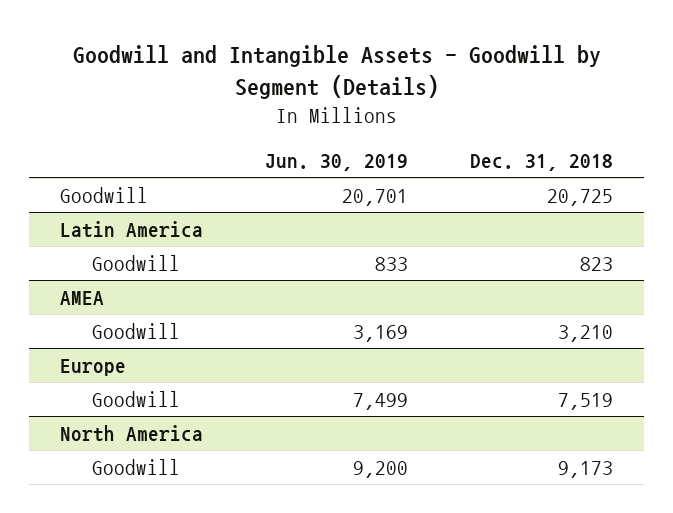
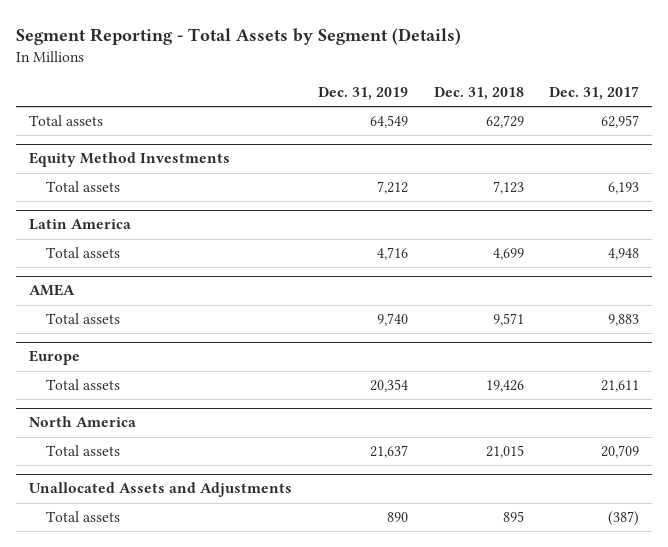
- Goodwill and Intangible Assets - Goodwill by Segment (Details)
+ Segment Reporting - Total Assets by Segment (Details)
- | Jun. 30, 2019 | Dec. 31, 2018
+ | Dec. 31, 2019 | Dec. 31, 2018 | Dec. 31, 2017
- Goodwill | 20,701 | 20,725
+ Total assets | 64,549 | 62,729 | 62,957
+ Equity Method Investments
+ Total assets | 7,212 | 7,123 | 6,193
@ Latin America
- Goodwill | 833 | 823
+ Total assets | 4,716 | 4,699 | 4,948
@ AMEA
- Goodwill | 3,169 | 3,210
+ Total assets | 9,740 | 9,571 | 9,883
@ Europe
- Goodwill | 7,499 | 7,519
+ Total assets | 20,354 | 19,426 | 21,611
@ North America
- Goodwill | 9,200 | 9,173
+ Total assets | 21,637 | 21,015 | 20,709
+ Unallocated Assets and Adjustments
+ Total assets | 890 | 895 | (387)

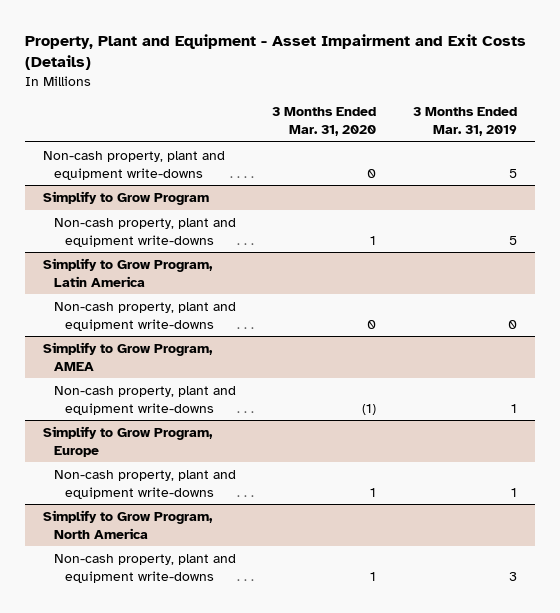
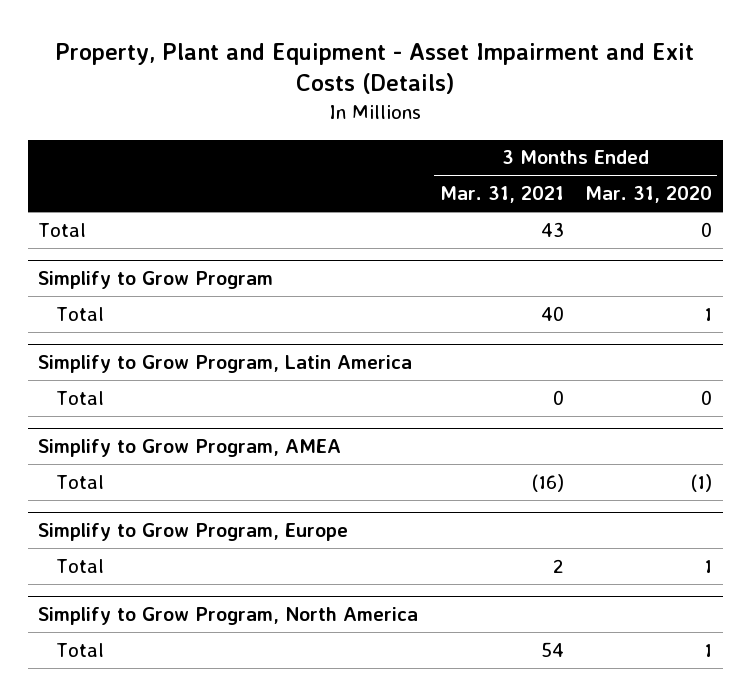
- | 3 Months Ended Mar. 31, 2020 | 3 Months Ended Mar. 31, 2019
+ | 3 Months Ended Mar. 31, 2021 | 3 Months Ended Mar. 31, 2020
- Non-cash property, plant and equipment write-downs | 0 | 5
+ Total | 43 | 0
@ Simplify to Grow Program
- Non-cash property, plant and equipment write-downs | 1 | 5
+ Total | 40 | 1
@ Simplify to Grow Program, Latin America
- Non-cash property, plant and equipment write-downs | 0 | 0
+ Total | 0 | 0
@ Simplify to Grow Program, AMEA
- Non-cash property, plant and equipment write-downs | (1) | 1
+ Total | (16) | (1)
@ Simplify to Grow Program, Europe
- Non-cash property, plant and equipment write-downs | 1 | 1
+ Total | 2 | 1
@ Simplify to Grow Program, North America
- Non-cash property, plant and equipment write-downs | 1 | 3
+ Total | 54 | 1

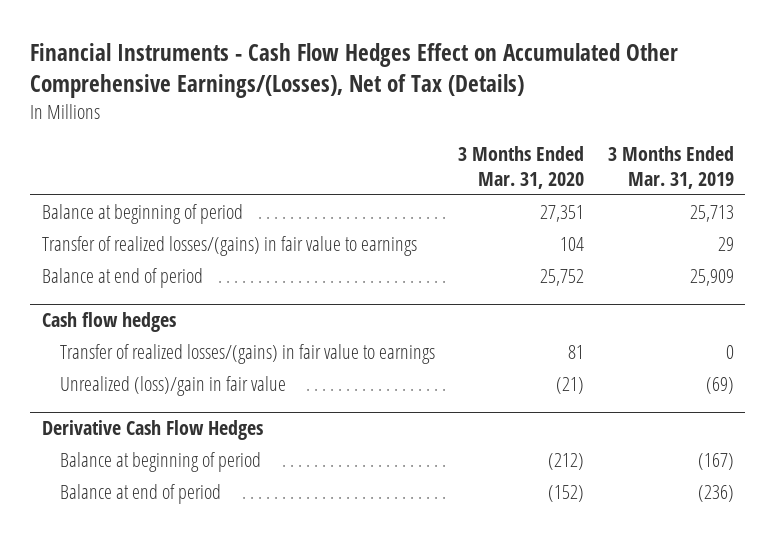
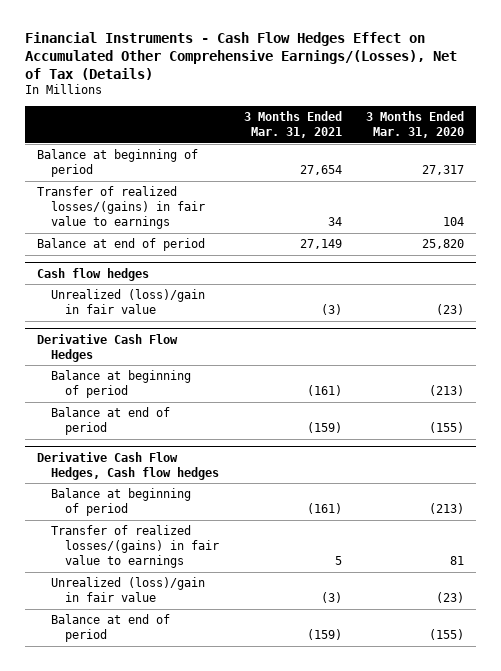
- | 3 Months Ended Mar. 31, 2020 | 3 Months Ended Mar. 31, 2019
+ | 3 Months Ended Mar. 31, 2021 | 3 Months Ended Mar. 31, 2020
- Balance at beginning of period | 27,351 | 25,713
+ Balance at beginning of period | 27,654 | 27,317
- Balance at end of period | 25,752 | 25,909
+ Balance at end of period | 27,149 | 25,820
@ Cash flow hedges
- Transfer of realized losses/(gains) in fair value to earnings | 81 | 0
- Unrealized (loss)/gain in fair value | (21) | (69)
+ Unrealized (loss)/gain in fair value | (3) | (23)
@ Derivative Cash Flow Hedges
- Balance at beginning of period | (212) | (167)
- Balance at end of period | (152) | (236)
+ Balance at beginning of period | (161) | (213)
+ Balance at end of period | (159) | (155)
+ Derivative Cash Flow Hedges, Cash flow hedges
+ Balance at beginning of period | (161) | (213)
+ Transfer of realized losses/(gains) in fair value to earnings | 5 | 81
+ Unrealized (loss)/gain in fair value | (3) | (23)
+ Balance at end of period | (159) | (155)

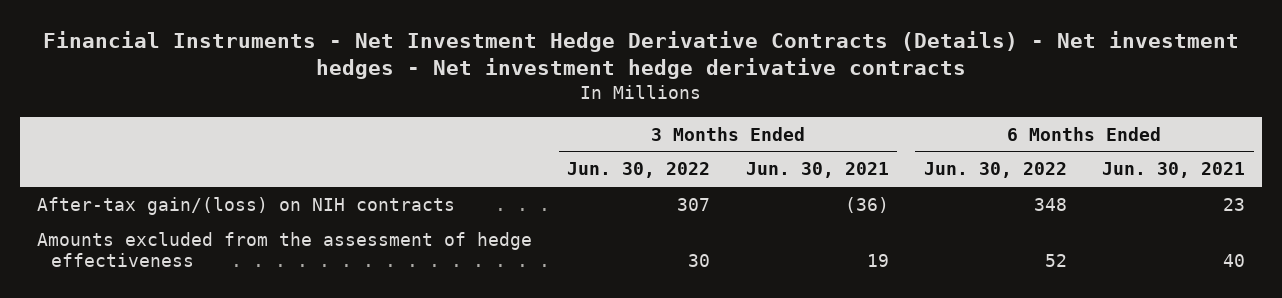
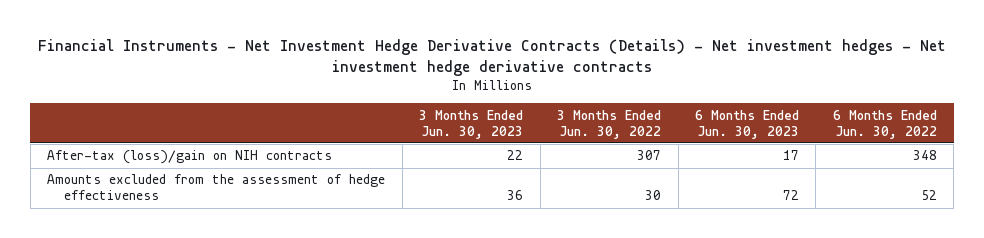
- | 3 Months Ended Jun. 30, 2022 | 3 Months Ended Jun. 30, 2021 | 6 Months Ended Jun. 30, 2022 | 6 Months Ended Jun. 30, 2021
+ | 3 Months Ended Jun. 30, 2023 | 3 Months Ended Jun. 30, 2022 | 6 Months Ended Jun. 30, 2023 | 6 Months Ended Jun. 30, 2022
- After-tax gain/(loss) on NIH contracts | 307 | (36) | 348 | 23
+ After-tax (loss)/gain on NIH contracts | 22 | 307 | 17 | 348

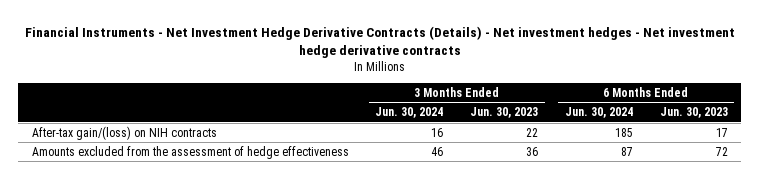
- | 3 Months Ended Jun. 30, 2023 | 3 Months Ended Jun. 30, 2022 | 6 Months Ended Jun. 30, 2023 | 6 Months Ended Jun. 30, 2022
+ | 3 Months Ended Jun. 30, 2024 | 3 Months Ended Jun. 30, 2023 | 6 Months Ended Jun. 30, 2024 | 6 Months Ended Jun. 30, 2023
- After-tax (loss)/gain on NIH contracts | 22 | 307 | 17 | 348
+ After-tax gain/(loss) on NIH contracts | 16 | 22 | 185 | 17

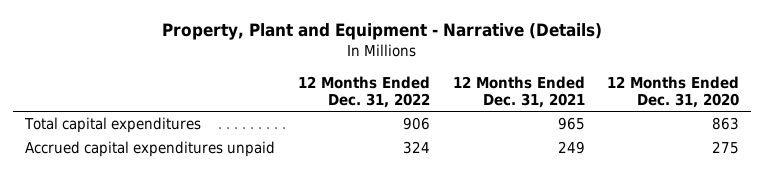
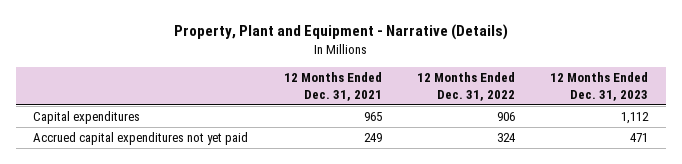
- | 12 Months Ended Dec. 31, 2022 | 12 Months Ended Dec. 31, 2021 | 12 Months Ended Dec. 31, 2020
+ | 12 Months Ended Dec. 31, 2021 | 12 Months Ended Dec. 31, 2022 | 12 Months Ended Dec. 31, 2023
- Total capital expenditures | 906 | 965 | 863
- Accrued capital expenditures unpaid | 324 | 249 | 275
+ Capital expenditures | 965 | 906 | 1,112
+ Accrued capital expenditures not yet paid | 249 | 324 | 471

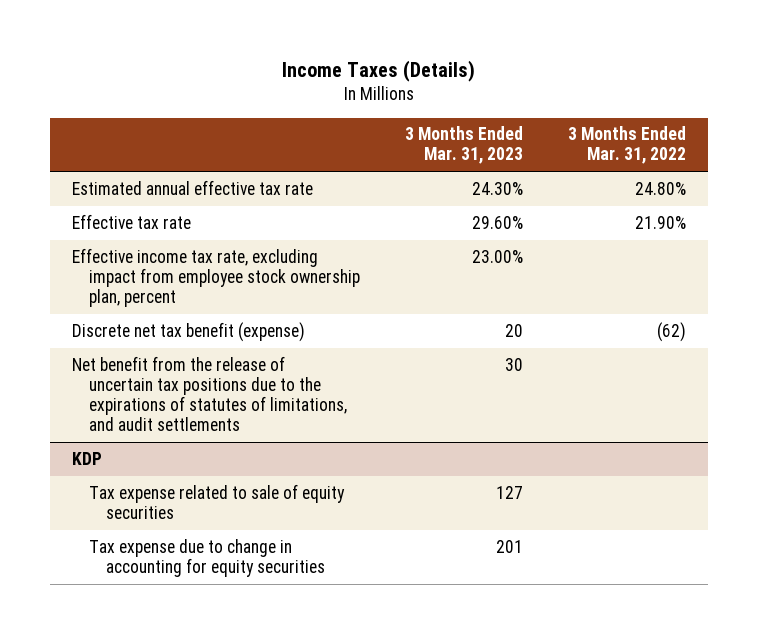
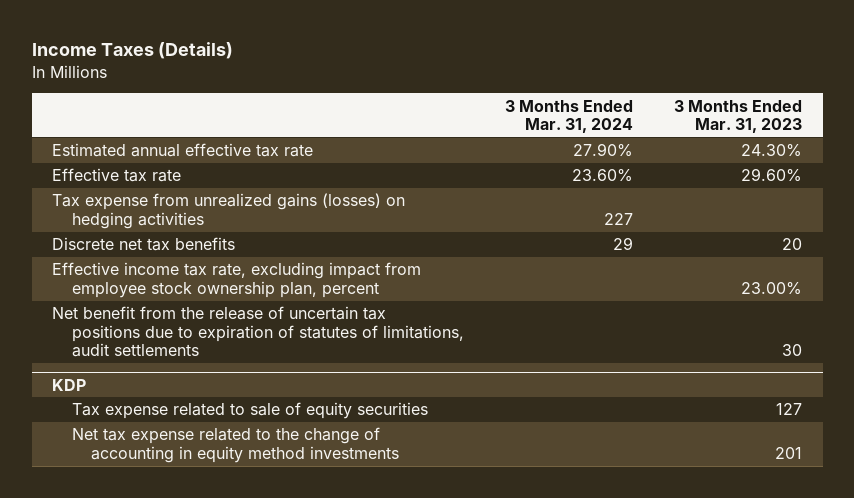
- | 3 Months Ended Mar. 31, 2023 | 3 Months Ended Mar. 31, 2022
+ | 3 Months Ended Mar. 31, 2024 | 3 Months Ended Mar. 31, 2023
+ Tax expense from unrealized gains (losses) on hedging activities | 227 |
+ Discrete net tax benefits | 29 | 20
- Discrete net tax benefit (expense) | 20 | (62)
- Net benefit from the release of uncertain tax positions due to the expirations of statutes of limitations, and audit settlements | 30 |
+ Net benefit from the release of uncertain tax positions due to expiration of statutes of limitations, audit settlements | | 30
@ KDP
- Tax expense due to change in accounting for equity securities | 201 |
+ Net tax expense related to the change of accounting in equity method investments | | 201

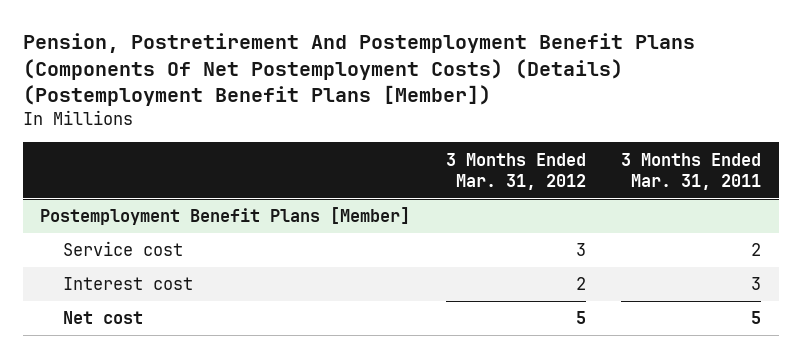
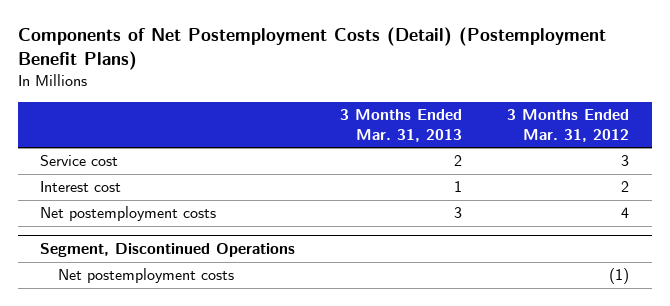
- Pension, Postretirement And Postemployment Benefit Plans (Components Of Net Postemployment Costs) (Details) (Postemployment Benefit Plans [Member])
+ Components of Net Postemployment Costs (Detail) (Postemployment Benefit Plans)
- | 3 Months Ended Mar. 31, 2012 | 3 Months Ended Mar. 31, 2011
+ | 3 Months Ended Mar. 31, 2013 | 3 Months Ended Mar. 31, 2012
- Postemployment Benefit Plans [Member]
- Net cost | 5 | 5
+ Net postemployment costs | 3 | 4
+ Segment, Discontinued Operations
+ Net postemployment costs | | (1)

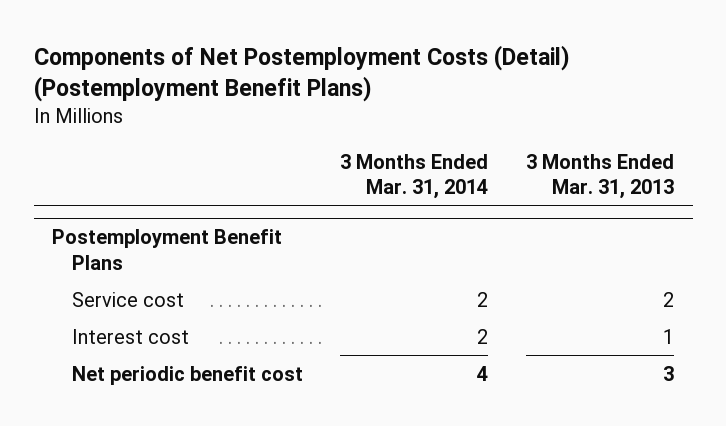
- | 3 Months Ended Mar. 31, 2013 | 3 Months Ended Mar. 31, 2012
+ | 3 Months Ended Mar. 31, 2014 | 3 Months Ended Mar. 31, 2013
+ Postemployment Benefit Plans
- Net postemployment costs | 3 | 4
- Segment, Discontinued Operations
- Net postemployment costs | | (1)
+ Net periodic benefit cost | 4 | 3

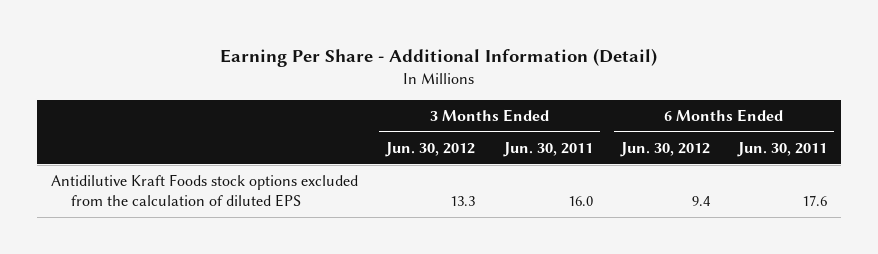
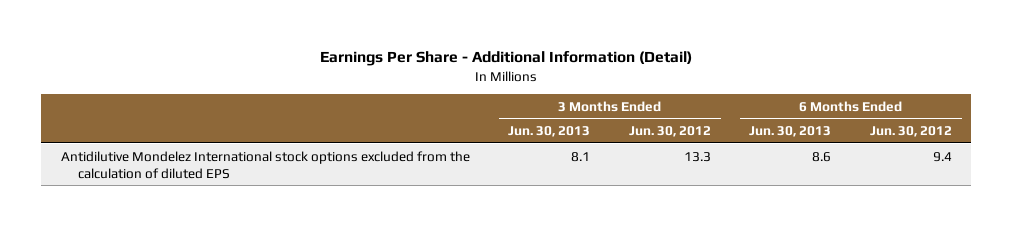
- Earning Per Share - Additional Information (Detail)
+ Earnings Per Share - Additional Information (Detail)
- | 3 Months Ended Jun. 30, 2012 | 3 Months Ended Jun. 30, 2011 | 6 Months Ended Jun. 30, 2012 | 6 Months Ended Jun. 30, 2011
+ | 3 Months Ended Jun. 30, 2013 | 3 Months Ended Jun. 30, 2012 | 6 Months Ended Jun. 30, 2013 | 6 Months Ended Jun. 30, 2012
- Antidilutive Kraft Foods stock options excluded from the calculation of diluted EPS | 13.3 | 16.0 | 9.4 | 17.6
+ Antidilutive Mondelez International stock options excluded from the calculation of diluted EPS | 8.1 | 13.3 | 8.6 | 9.4

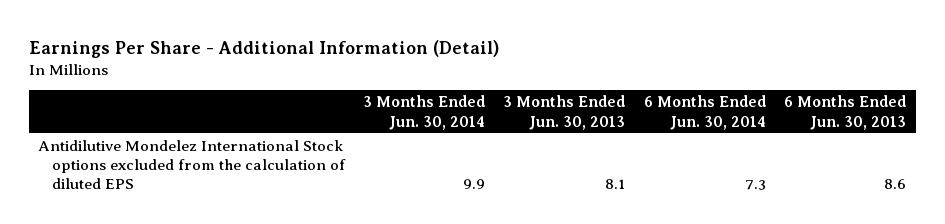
- | 3 Months Ended Jun. 30, 2013 | 3 Months Ended Jun. 30, 2012 | 6 Months Ended Jun. 30, 2013 | 6 Months Ended Jun. 30, 2012
+ | 3 Months Ended Jun. 30, 2014 | 3 Months Ended Jun. 30, 2013 | 6 Months Ended Jun. 30, 2014 | 6 Months Ended Jun. 30, 2013
- Antidilutive Mondelez International stock options excluded from the calculation of diluted EPS | 8.1 | 13.3 | 8.6 | 9.4
+ Antidilutive Mondelez International Stock options excluded from the calculation of diluted EPS | 9.9 | 8.1 | 7.3 | 8.6

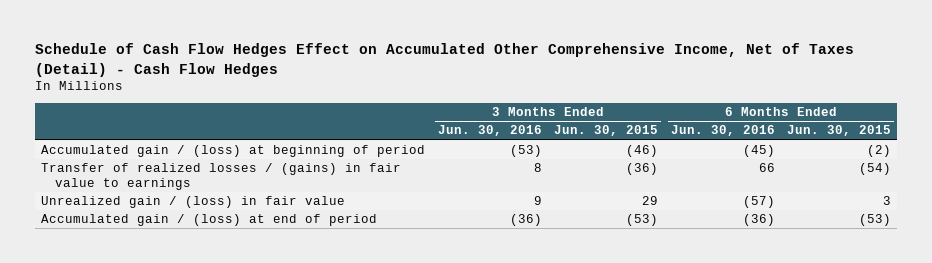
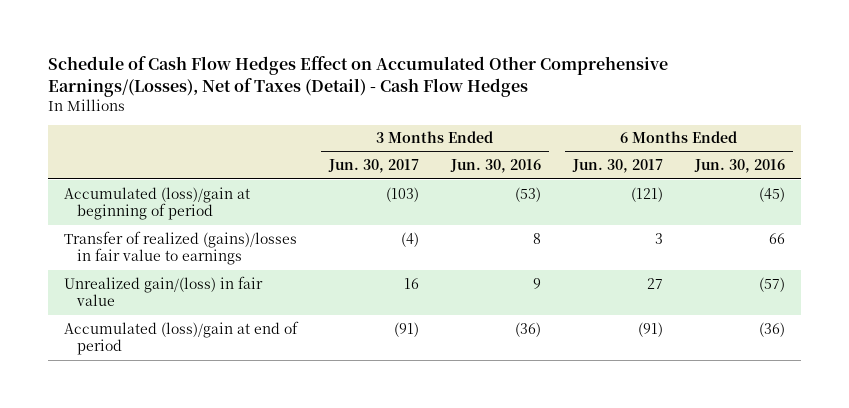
- Schedule of Cash Flow Hedges Effect on Accumulated Other Comprehensive Income, Net of Taxes (Detail) - Cash Flow Hedges
+ Schedule of Cash Flow Hedges Effect on Accumulated Other Comprehensive Earnings/(Losses), Net of Taxes (Detail) - Cash Flow Hedges
- | 3 Months Ended Jun. 30, 2016 | 3 Months Ended Jun. 30, 2015 | 6 Months Ended Jun. 30, 2016 | 6 Months Ended Jun. 30, 2015
+ | 3 Months Ended Jun. 30, 2017 | 3 Months Ended Jun. 30, 2016 | 6 Months Ended Jun. 30, 2017 | 6 Months Ended Jun. 30, 2016
- Accumulated gain / (loss) at beginning of period | (53) | (46) | (45) | (2)
- Transfer of realized losses / (gains) in fair value to earnings | 8 | (36) | 66 | (54)
- Unrealized gain / (loss) in fair value | 9 | 29 | (57) | 3
- Accumulated gain / (loss) at end of period | (36) | (53) | (36) | (53)
+ Accumulated (loss)/gain at beginning of period | (103) | (53) | (121) | (45)
+ Transfer of realized (gains)/losses in fair value to earnings | (4) | 8 | 3 | 66
+ Unrealized gain/(loss) in fair value | 16 | 9 | 27 | (57)
+ Accumulated (loss)/gain at end of period | (91) | (36) | (91) | (36)

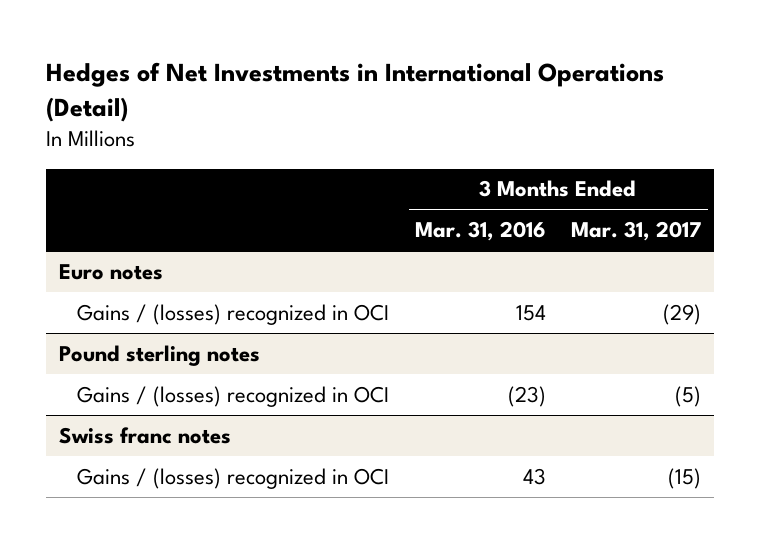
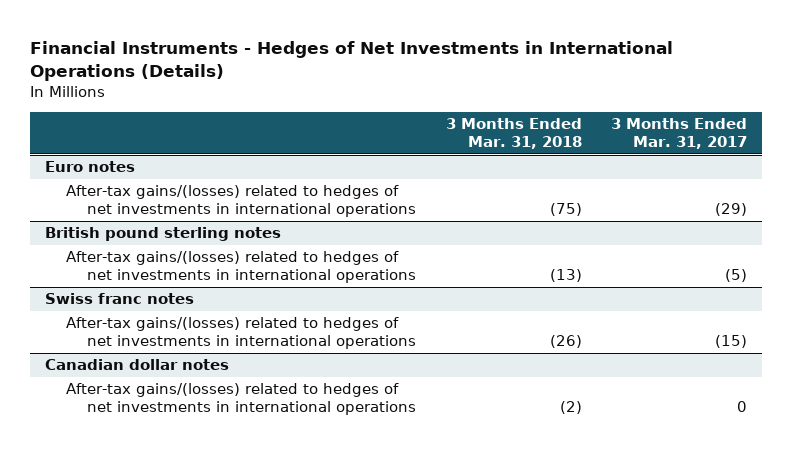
- Hedges of Net Investments in International Operations (Detail)
+ Financial Instruments - Hedges of Net Investments in International Operations (Details)
- | 3 Months Ended Mar. 31, 2016 | 3 Months Ended Mar. 31, 2017
+ | 3 Months Ended Mar. 31, 2018 | 3 Months Ended Mar. 31, 2017
@ Euro notes
- Gains / (losses) recognized in OCI | 154 | (29)
- Pound sterling notes
- Gains / (losses) recognized in OCI | (23) | (5)
@ Euro notes
+ After-tax gains/(losses) related to hedges of net investments in international operations | (75) | (29)
+ British pound sterling notes
+ After-tax gains/(losses) related to hedges of net investments in international operations | (13) | (5)
@ Swiss franc notes
- Gains / (losses) recognized in OCI | 43 | (15)
+ After-tax gains/(losses) related to hedges of net investments in international operations | (26) | (15)
+ Canadian dollar notes
+ After-tax gains/(losses) related to hedges of net investments in international operations | (2) | 0

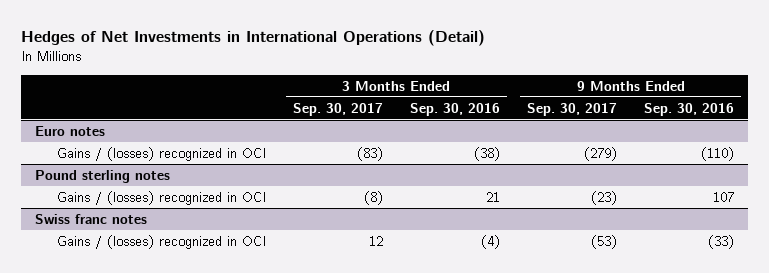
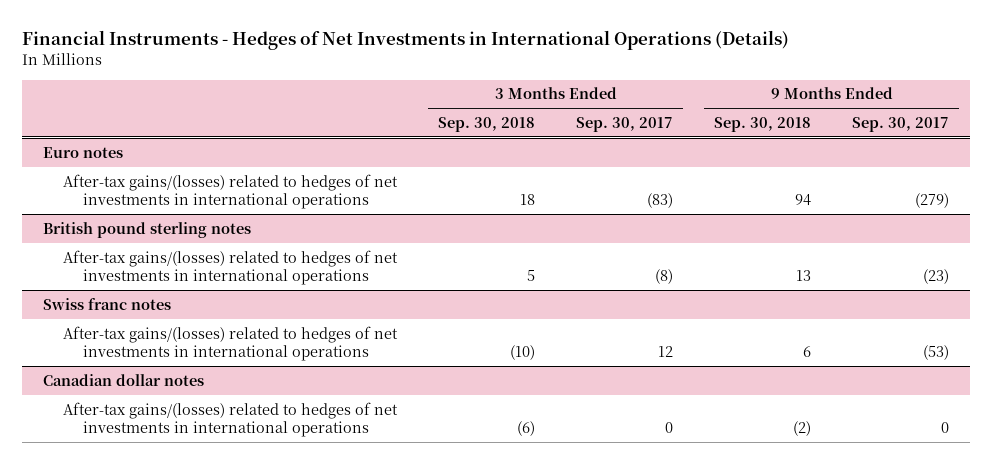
- Hedges of Net Investments in International Operations (Detail)
+ Financial Instruments - Hedges of Net Investments in International Operations (Details)
- | 3 Months Ended Sep. 30, 2017 | 3 Months Ended Sep. 30, 2016 | 9 Months Ended Sep. 30, 2017 | 9 Months Ended Sep. 30, 2016
+ | 3 Months Ended Sep. 30, 2018 | 3 Months Ended Sep. 30, 2017 | 9 Months Ended Sep. 30, 2018 | 9 Months Ended Sep. 30, 2017
@ Euro notes
- Gains / (losses) recognized in OCI | (83) | (38) | (279) | (110)
- Pound sterling notes
- Gains / (losses) recognized in OCI | (8) | 21 | (23) | 107
@ Euro notes
+ After-tax gains/(losses) related to hedges of net investments in international operations | 18 | (83) | 94 | (279)
+ British pound sterling notes
+ After-tax gains/(losses) related to hedges of net investments in international operations | 5 | (8) | 13 | (23)
@ Swiss franc notes
- Gains / (losses) recognized in OCI | 12 | (4) | (53) | (33)
+ After-tax gains/(losses) related to hedges of net investments in international operations | (10) | 12 | 6 | (53)
+ Canadian dollar notes
+ After-tax gains/(losses) related to hedges of net investments in international operations | (6) | 0 | (2) | 0

